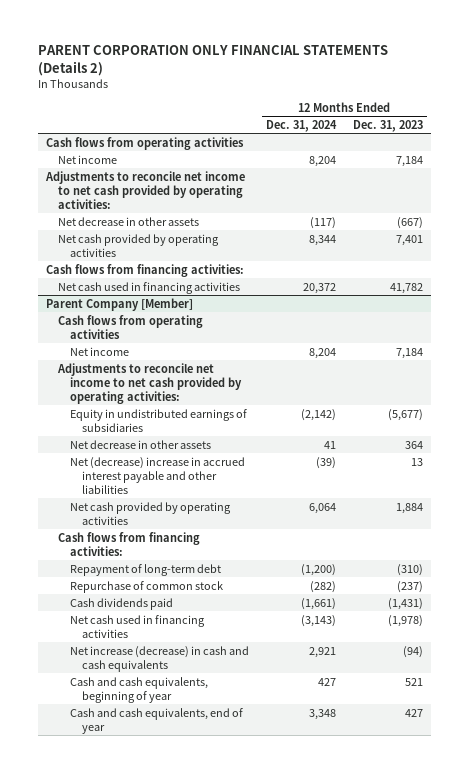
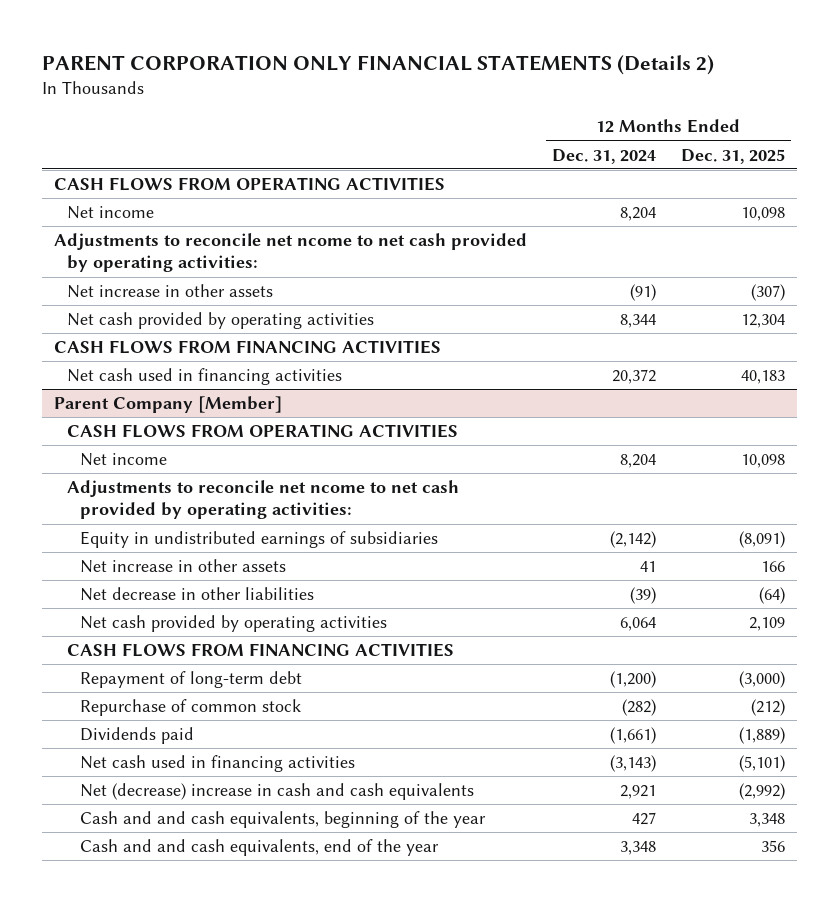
- | 12 Months Ended Dec. 31, 2024 | 12 Months Ended Dec. 31, 2023
+ | 12 Months Ended Dec. 31, 2024 | 12 Months Ended Dec. 31, 2025
- Cash flows from operating activities
+ CASH FLOWS FROM OPERATING ACTIVITIES
- Adjustments to reconcile net income to net cash provided by operating activities:
- Net decrease in other assets | (117) | (667)
+ Adjustments to reconcile net ncome to net cash provided by operating activities:
+ Net increase in other assets | (91) | (307)
- Cash flows from financing activities:
+ CASH FLOWS FROM FINANCING ACTIVITIES
@ Parent Company [Member]
- Cash flows from operating activities
+ CASH FLOWS FROM OPERATING ACTIVITIES
- Adjustments to reconcile net income to net cash provided by operating activities:
+ Adjustments to reconcile net ncome to net cash provided by operating activities:
- Net decrease in other assets | 41 | 364
- Net (decrease) increase in accrued interest payable and other liabilities | (39) | 13
+ Net increase in other assets | 41 | 166
+ Net decrease in other liabilities | (39) | (64)
- Cash flows from financing activities:
+ CASH FLOWS FROM FINANCING ACTIVITIES
- Cash dividends paid | (1,661) | (1,431)
+ Dividends paid | (1,661) | (1,889)
- Net increase (decrease) in cash and cash equivalents | 2,921 | (94)
- Cash and cash equivalents, beginning of year | 427 | 521
- Cash and cash equivalents, end of year | 3,348 | 427
+ Net (decrease) increase in cash and cash equivalents | 2,921 | (2,992)
+ Cash and and cash equivalents, beginning of the year | 427 | 3,348
+ Cash and and cash equivalents, end of the year | 3,348 | 356

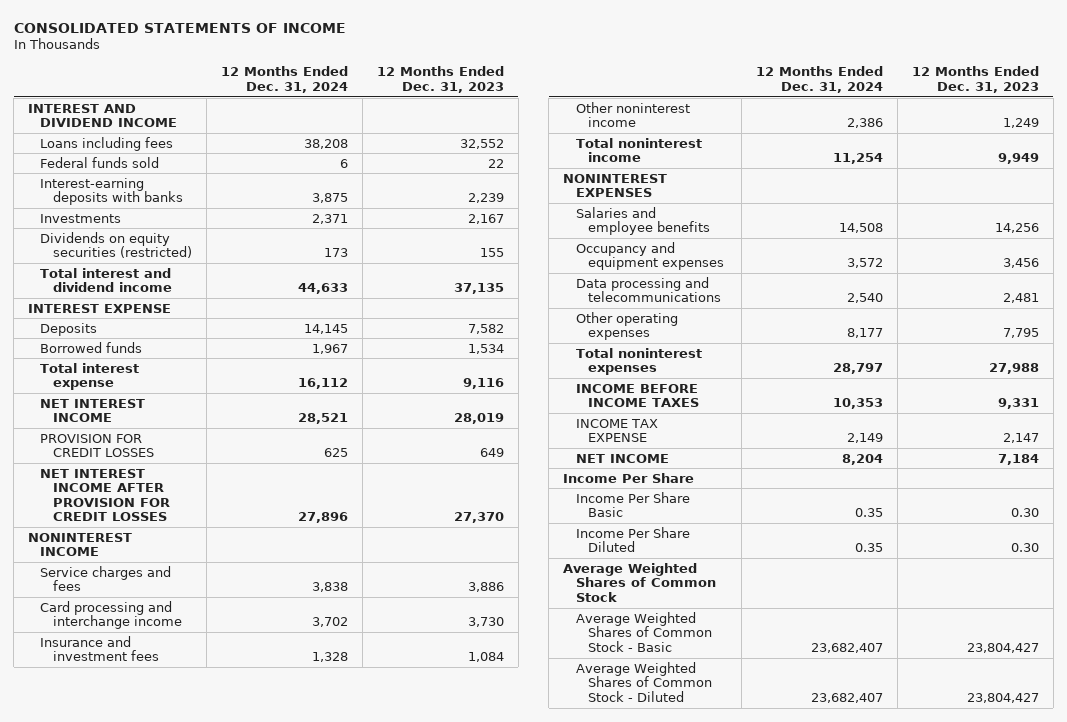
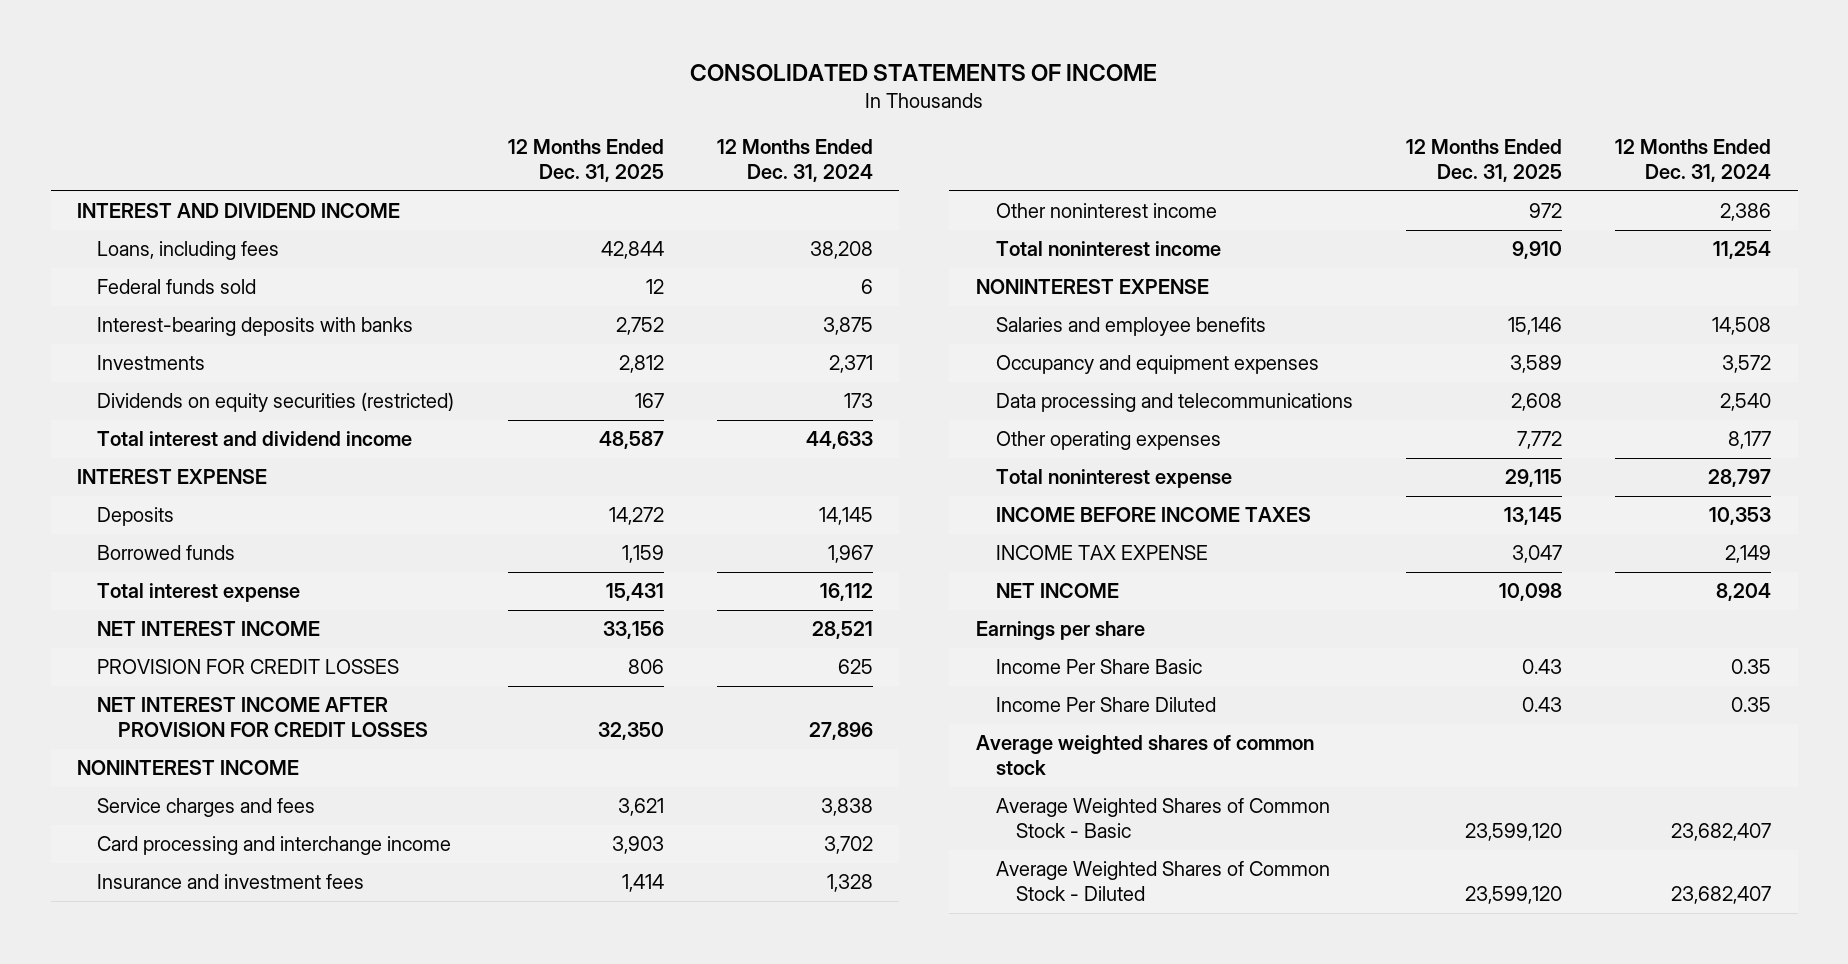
- | 12 Months Ended Dec. 31, 2024 | 12 Months Ended Dec. 31, 2023
+ | 12 Months Ended Dec. 31, 2025 | 12 Months Ended Dec. 31, 2024
- Loans including fees | 38,208 | 32,552
+ Loans, including fees | 42,844 | 38,208
- Interest-earning deposits with banks | 3,875 | 2,239
+ Interest-bearing deposits with banks | 2,752 | 3,875
- NONINTEREST EXPENSES
+ NONINTEREST EXPENSE
- Total noninterest expenses | 28,797 | 27,988
+ Total noninterest expense | 29,115 | 28,797
- Income Per Share
+ Earnings per share
- Average Weighted Shares of Common Stock
+ Average weighted shares of common stock

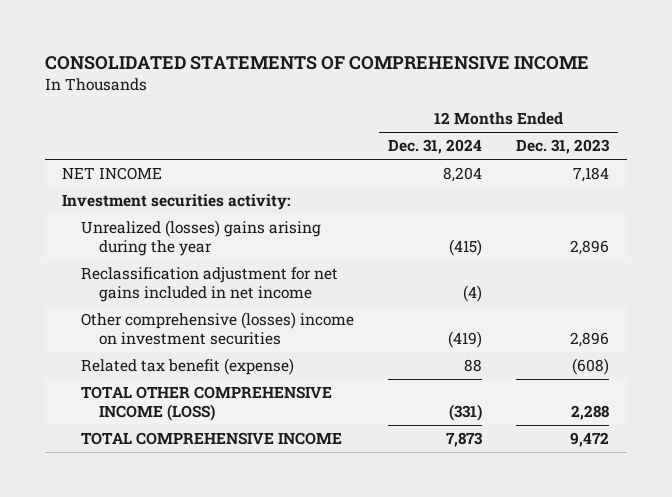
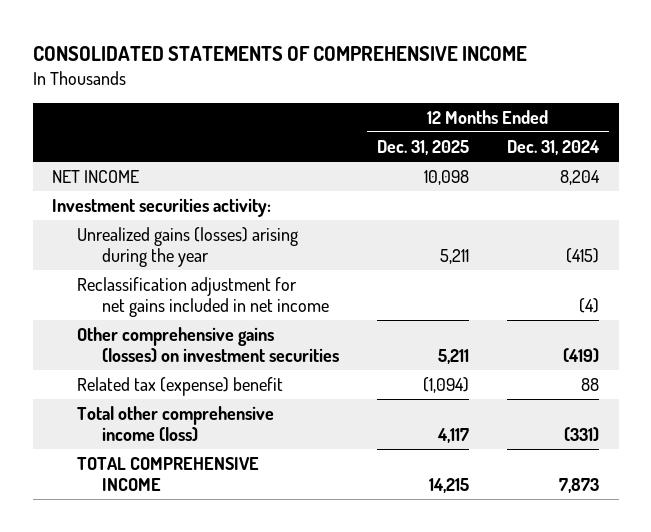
- | 12 Months Ended Dec. 31, 2024 | 12 Months Ended Dec. 31, 2023
+ | 12 Months Ended Dec. 31, 2025 | 12 Months Ended Dec. 31, 2024
- Unrealized (losses) gains arising during the year | (415) | 2,896
+ Unrealized gains (losses) arising during the year | 5,211 | (415)
- Other comprehensive (losses) income on investment securities | (419) | 2,896
- Related tax benefit (expense) | 88 | (608)
- TOTAL OTHER COMPREHENSIVE INCOME (LOSS) | (331) | 2,288
+ Other comprehensive gains (losses) on investment securities | 5,211 | (419)
+ Related tax (expense) benefit | (1,094) | 88
+ Total other comprehensive income (loss) | 4,117 | (331)

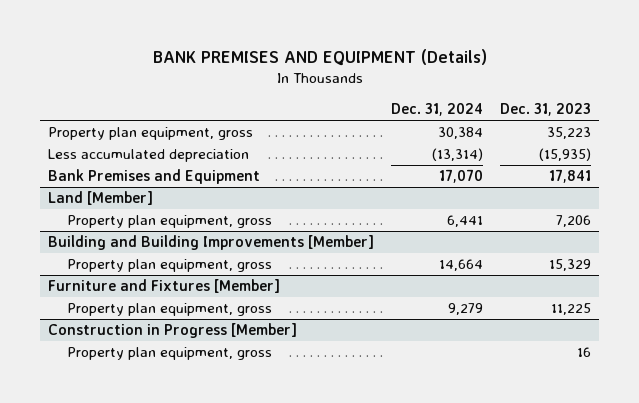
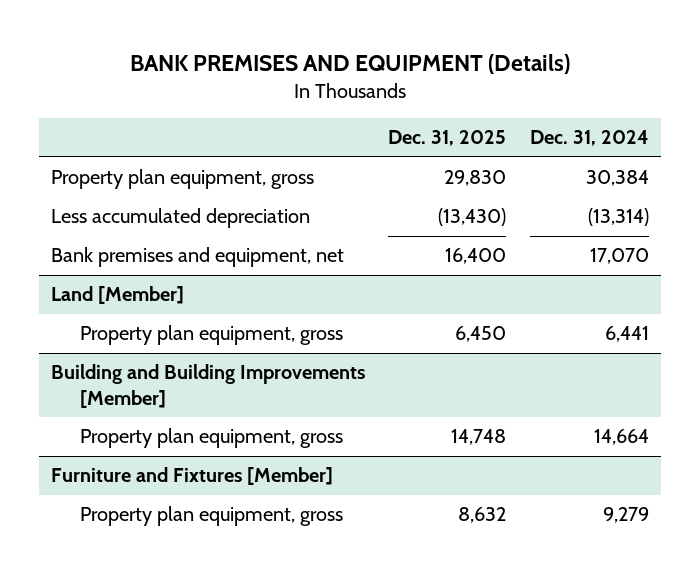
- | Dec. 31, 2024 | Dec. 31, 2023
+ | Dec. 31, 2025 | Dec. 31, 2024
- Bank Premises and Equipment | 17,070 | 17,841
+ Bank premises and equipment, net | 16,400 | 17,070
- Construction in Progress [Member]
- Property plan equipment, gross | | 16

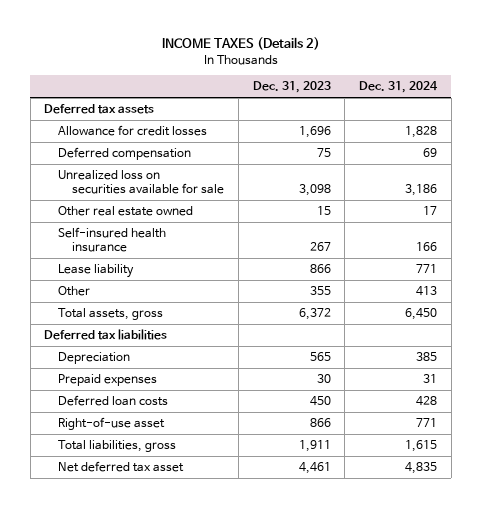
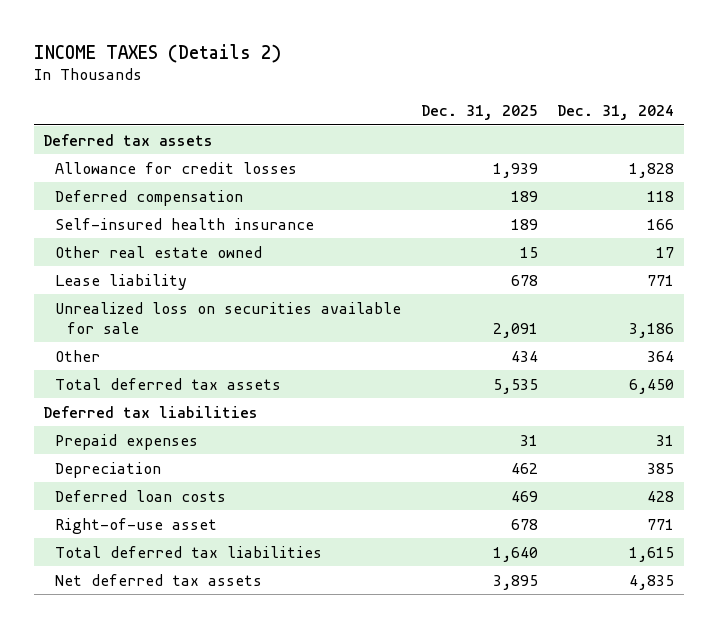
- | Dec. 31, 2023 | Dec. 31, 2024
+ | Dec. 31, 2025 | Dec. 31, 2024
- Deferred compensation | 75 | 69
+ Deferred compensation | 189 | 118
moved down: Other real estate owned | 15 | 17
- Other | 355 | 413
- Total assets, gross | 6,372 | 6,450
moved down: Unrealized loss on securities available for sale | 2,091 | 3,186
+ Other | 434 | 364
+ Total deferred tax assets | 5,535 | 6,450
moved down: Depreciation | 462 | 385
- Total liabilities, gross | 1,911 | 1,615
- Net deferred tax asset | 4,461 | 4,835
+ Total deferred tax liabilities | 1,640 | 1,615
+ Net deferred tax assets | 3,895 | 4,835

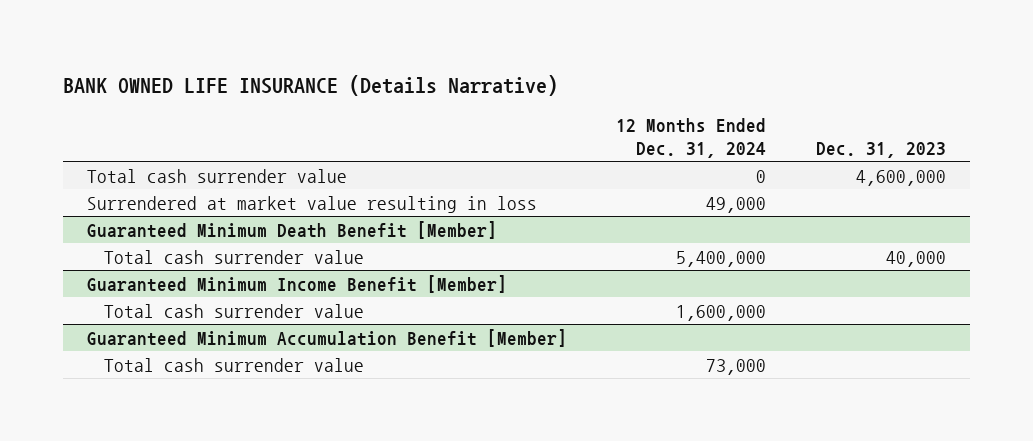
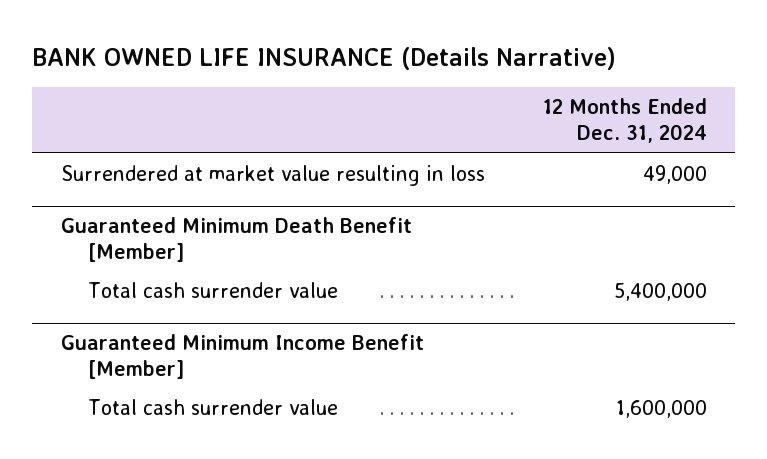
- | 12 Months Ended Dec. 31, 2024 | Dec. 31, 2023
+ | 12 Months Ended Dec. 31, 2024
- Total cash surrender value | 0 | 4,600,000
- Guaranteed Minimum Accumulation Benefit [Member]
- Total cash surrender value | 73,000 |

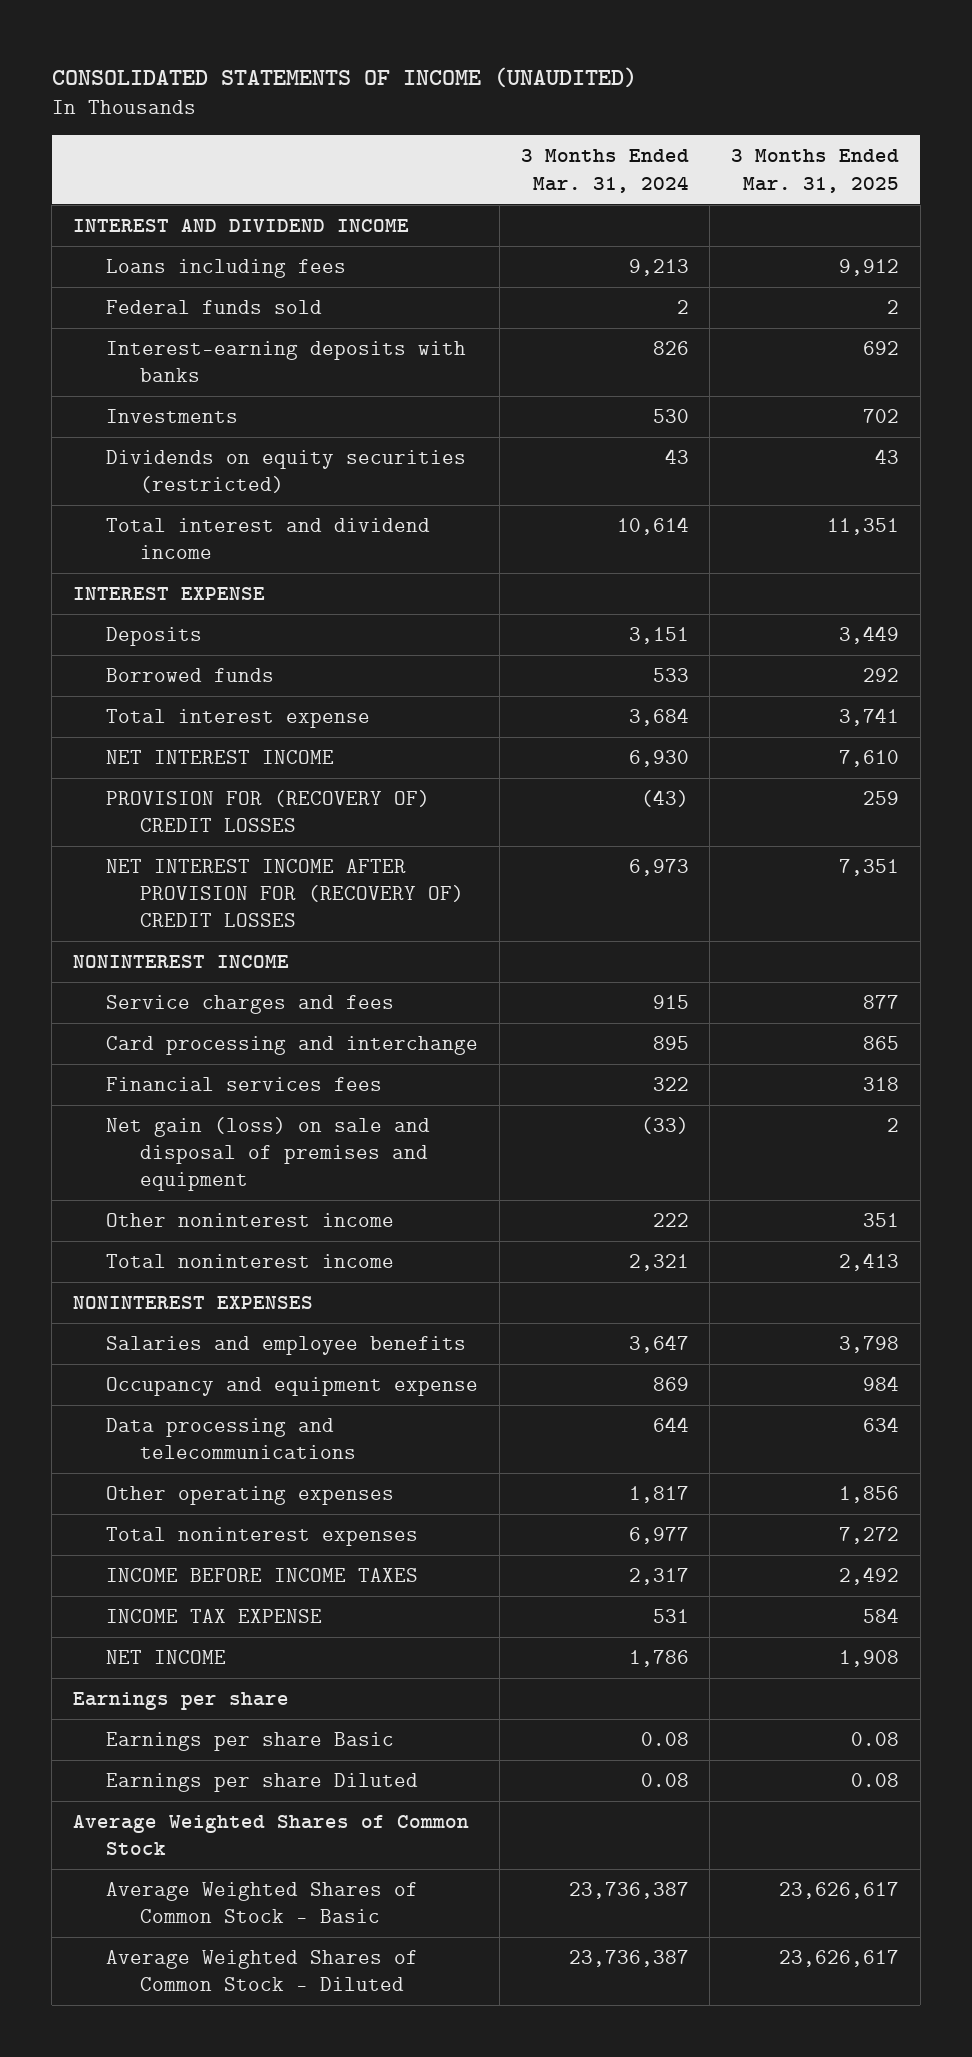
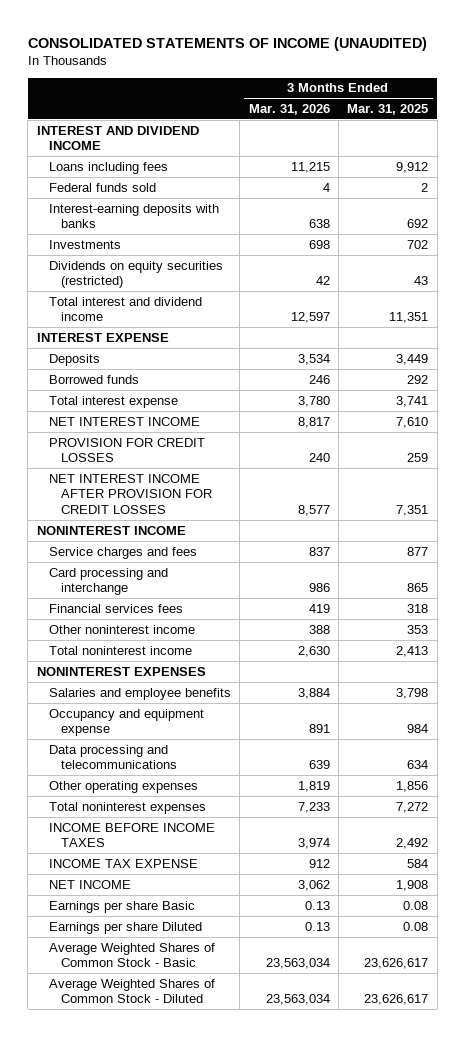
- | 3 Months Ended Mar. 31, 2024 | 3 Months Ended Mar. 31, 2025
+ | 3 Months Ended Mar. 31, 2026 | 3 Months Ended Mar. 31, 2025
- PROVISION FOR (RECOVERY OF) CREDIT LOSSES | (43) | 259
- NET INTEREST INCOME AFTER PROVISION FOR (RECOVERY OF) CREDIT LOSSES | 6,973 | 7,351
+ PROVISION FOR CREDIT LOSSES | 240 | 259
+ NET INTEREST INCOME AFTER PROVISION FOR CREDIT LOSSES | 8,577 | 7,351
- Net gain (loss) on sale and disposal of premises and equipment | (33) | 2
- Other noninterest income | 222 | 351
+ Other noninterest income | 388 | 353
- Earnings per share
- Average Weighted Shares of Common Stock

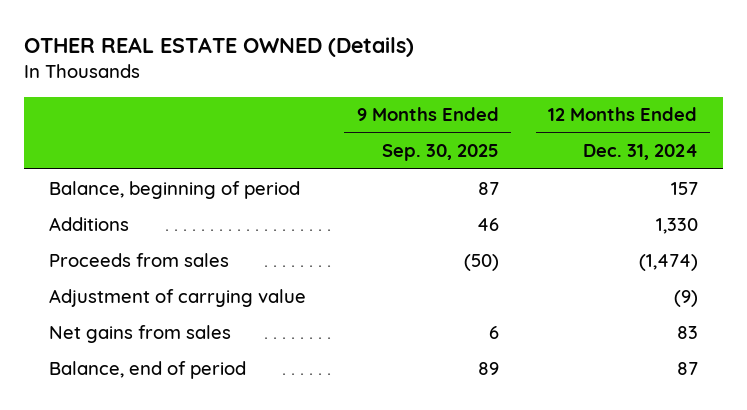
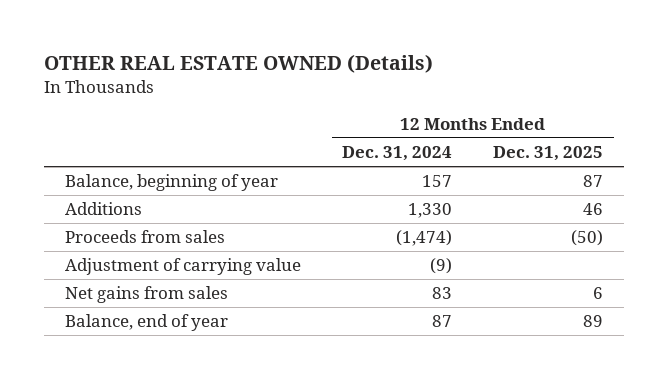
- | 9 Months Ended Sep. 30, 2025 | 12 Months Ended Dec. 31, 2024
+ | 12 Months Ended Dec. 31, 2024 | 12 Months Ended Dec. 31, 2025
- Balance, beginning of period | 87 | 157
+ Balance, beginning of year | 157 | 87
- Balance, end of period | 89 | 87
+ Balance, end of year | 87 | 89

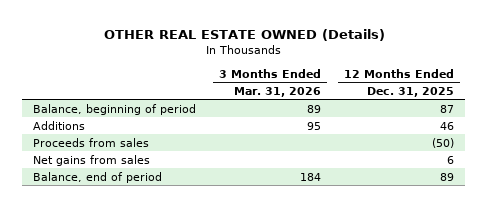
- | 12 Months Ended Dec. 31, 2024 | 12 Months Ended Dec. 31, 2025
+ | 3 Months Ended Mar. 31, 2026 | 12 Months Ended Dec. 31, 2025
- Balance, beginning of year | 157 | 87
+ Balance, beginning of period | 89 | 87
- Adjustment of carrying value | (9) |
- Balance, end of year | 87 | 89
+ Balance, end of period | 184 | 89

